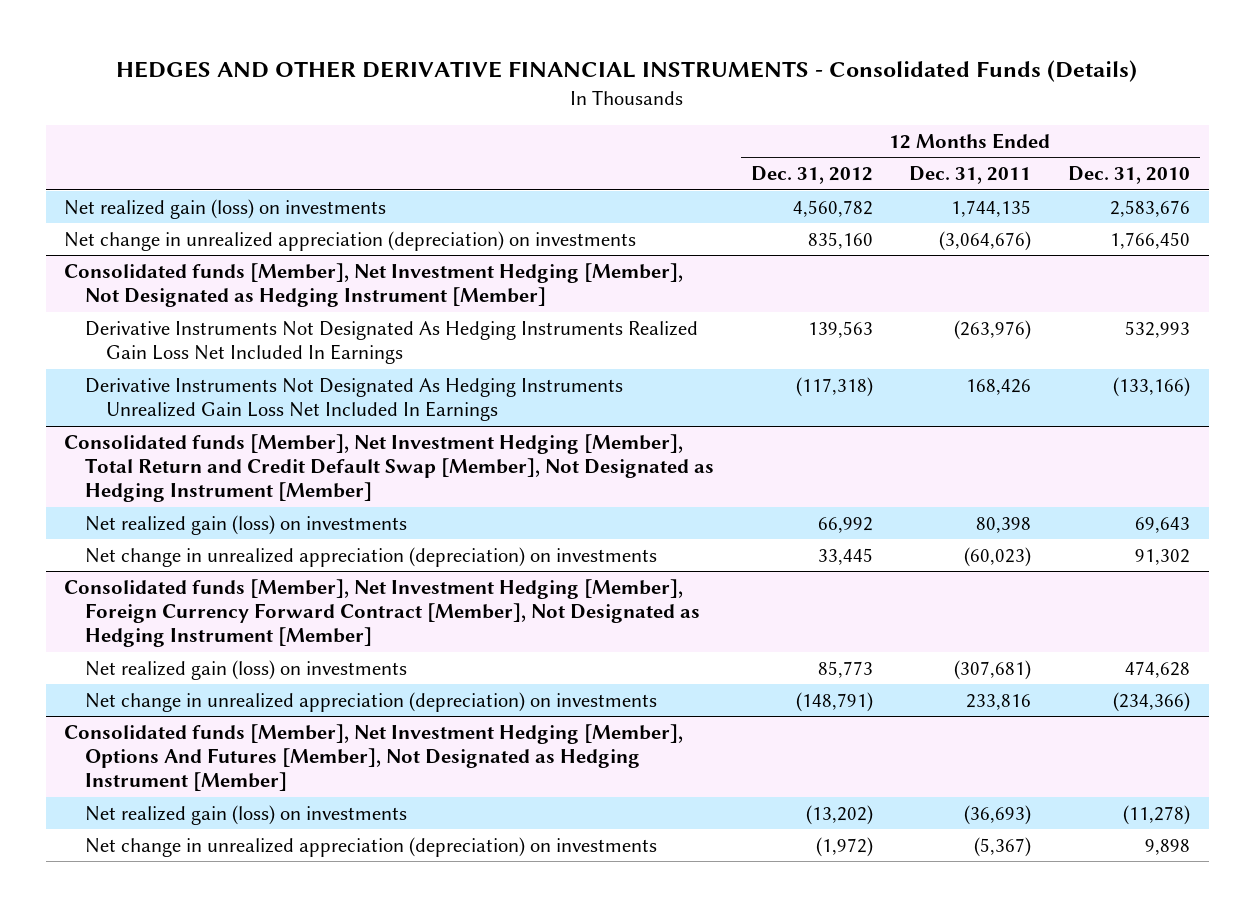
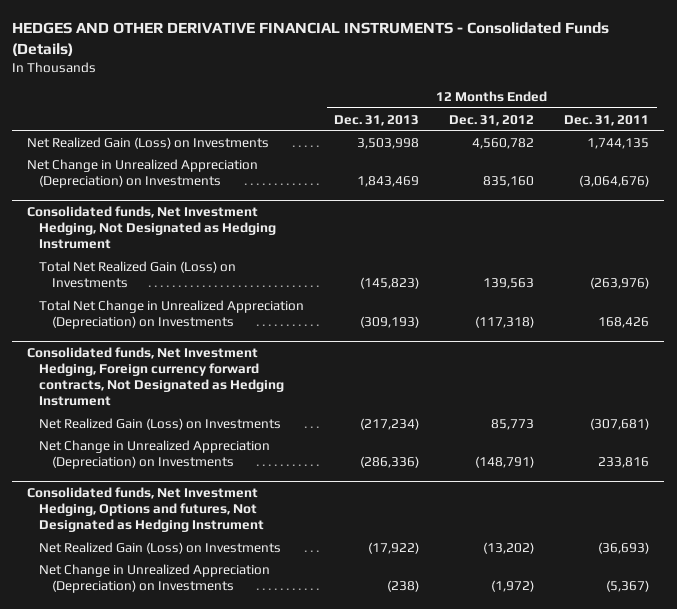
- | 12 Months Ended Dec. 31, 2012 | 12 Months Ended Dec. 31, 2011 | 12 Months Ended Dec. 31, 2010
+ | 12 Months Ended Dec. 31, 2013 | 12 Months Ended Dec. 31, 2012 | 12 Months Ended Dec. 31, 2011
- Net realized gain (loss) on investments | 4,560,782 | 1,744,135 | 2,583,676
- Net change in unrealized appreciation (depreciation) on investments | 835,160 | (3,064,676) | 1,766,450
- Consolidated funds [Member], Net Investment Hedging [Member], Not Designated as Hedging Instrument [Member]
- Derivative Instruments Not Designated As Hedging Instruments Realized Gain Loss Net Included In Earnings | 139,563 | (263,976) | 532,993
- Derivative Instruments Not Designated As Hedging Instruments Unrealized Gain Loss Net Included In Earnings | (117,318) | 168,426 | (133,166)
- Consolidated funds [Member], Net Investment Hedging [Member], Total Return and Credit Default Swap [Member], Not Designated as Hedging Instrument [Member]
- Net realized gain (loss) on investments | 66,992 | 80,398 | 69,643
- Net change in unrealized appreciation (depreciation) on investments | 33,445 | (60,023) | 91,302
- Consolidated funds [Member], Net Investment Hedging [Member], Foreign Currency Forward Contract [Member], Not Designated as Hedging Instrument [Member]
- Net realized gain (loss) on investments | 85,773 | (307,681) | 474,628
- Net change in unrealized appreciation (depreciation) on investments | (148,791) | 233,816 | (234,366)
- Consolidated funds [Member], Net Investment Hedging [Member], Options And Futures [Member], Not Designated as Hedging Instrument [Member]
- Net realized gain (loss) on investments | (13,202) | (36,693) | (11,278)
- Net change in unrealized appreciation (depreciation) on investments | (1,972) | (5,367) | 9,898
+ Net Realized Gain (Loss) on Investments | 3,503,998 | 4,560,782 | 1,744,135
+ Net Change in Unrealized Appreciation (Depreciation) on Investments | 1,843,469 | 835,160 | (3,064,676)
+ Consolidated funds, Net Investment Hedging, Not Designated as Hedging Instrument
+ Total Net Realized Gain (Loss) on Investments | (145,823) | 139,563 | (263,976)
+ Total Net Change in Unrealized Appreciation (Depreciation) on Investments | (309,193) | (117,318) | 168,426
+ Consolidated funds, Net Investment Hedging, Foreign currency forward contracts, Not Designated as Hedging Instrument
+ Net Realized Gain (Loss) on Investments | (217,234) | 85,773 | (307,681)
+ Net Change in Unrealized Appreciation (Depreciation) on Investments | (286,336) | (148,791) | 233,816
+ Consolidated funds, Net Investment Hedging, Options and futures, Not Designated as Hedging Instrument
+ Net Realized Gain (Loss) on Investments | (17,922) | (13,202) | (36,693)
+ Net Change in Unrealized Appreciation (Depreciation) on Investments | (238) | (1,972) | (5,367)

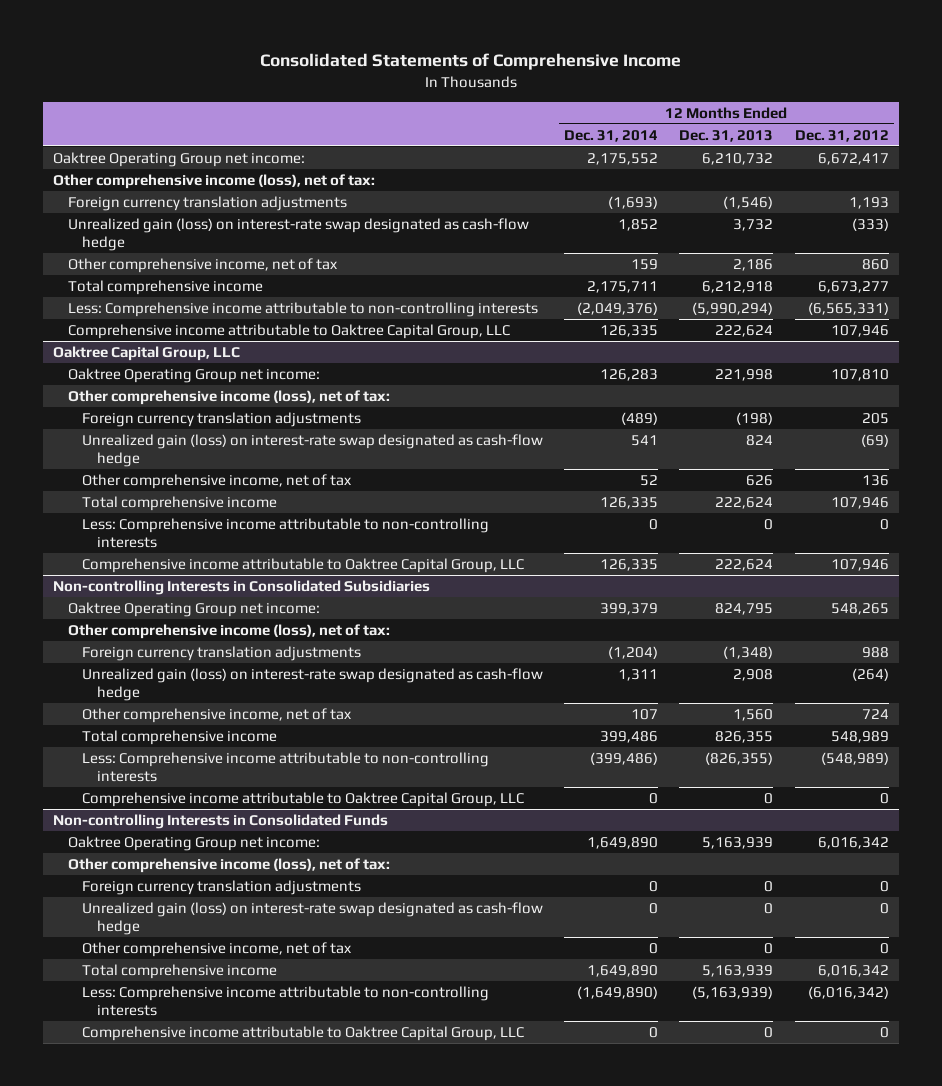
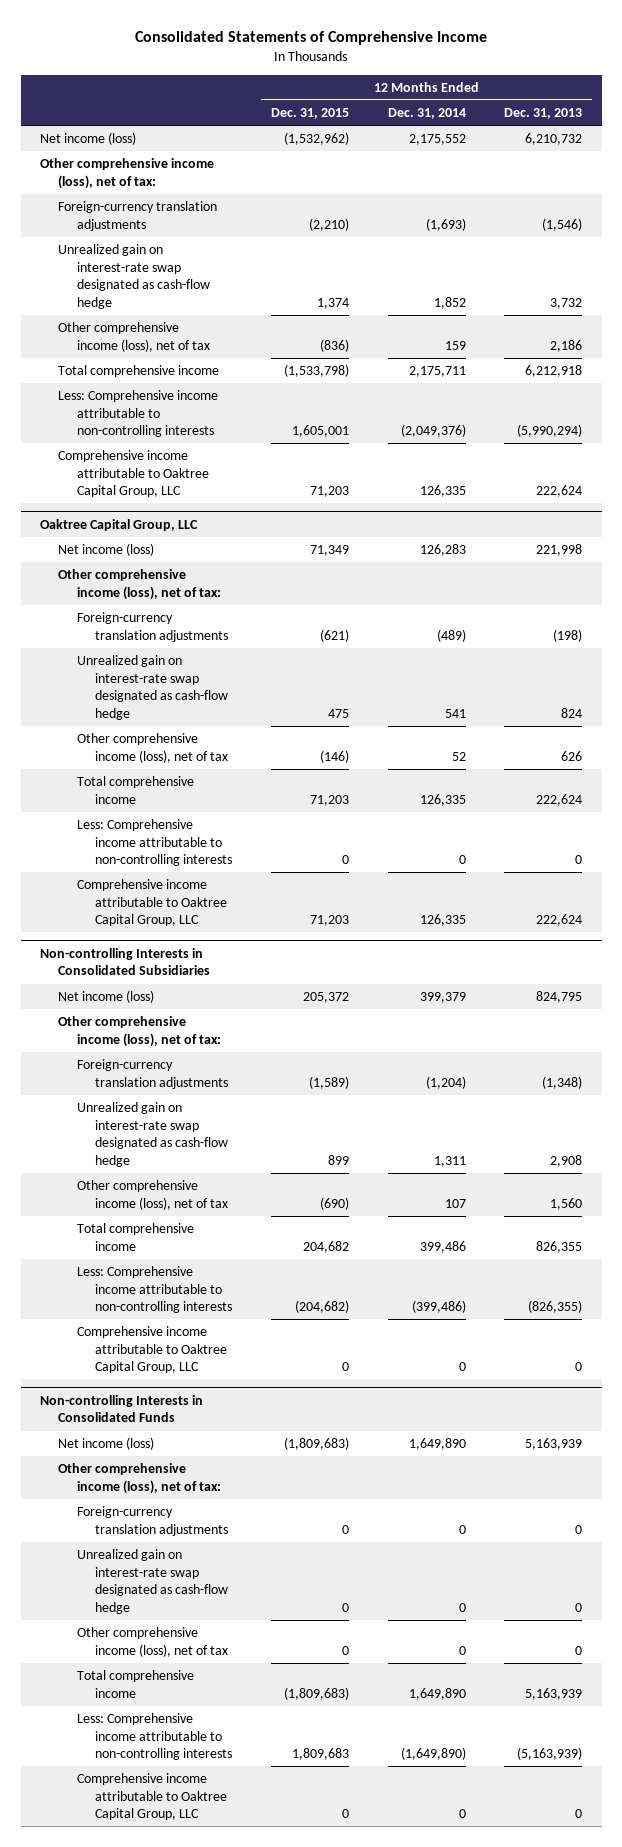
- | 12 Months Ended Dec. 31, 2014 | 12 Months Ended Dec. 31, 2013 | 12 Months Ended Dec. 31, 2012
+ | 12 Months Ended Dec. 31, 2015 | 12 Months Ended Dec. 31, 2014 | 12 Months Ended Dec. 31, 2013
- Oaktree Operating Group net income: | 2,175,552 | 6,210,732 | 6,672,417
+ Net income (loss) | (1,532,962) | 2,175,552 | 6,210,732
- Foreign currency translation adjustments | (1,693) | (1,546) | 1,193
- Unrealized gain (loss) on interest-rate swap designated as cash-flow hedge | 1,852 | 3,732 | (333)
- Other comprehensive income, net of tax | 159 | 2,186 | 860
+ Foreign-currency translation adjustments | (2,210) | (1,693) | (1,546)
+ Unrealized gain on interest-rate swap designated as cash-flow hedge | 1,374 | 1,852 | 3,732
+ Other comprehensive income (loss), net of tax | (836) | 159 | 2,186
@ Oaktree Capital Group, LLC
- Oaktree Operating Group net income: | 126,283 | 221,998 | 107,810
+ Net income (loss) | 71,349 | 126,283 | 221,998
- Foreign currency translation adjustments | (489) | (198) | 205
- Unrealized gain (loss) on interest-rate swap designated as cash-flow hedge | 541 | 824 | (69)
- Other comprehensive income, net of tax | 52 | 626 | 136
+ Foreign-currency translation adjustments | (621) | (489) | (198)
+ Unrealized gain on interest-rate swap designated as cash-flow hedge | 475 | 541 | 824
+ Other comprehensive income (loss), net of tax | (146) | 52 | 626
@ Non-controlling Interests in Consolidated Subsidiaries
- Oaktree Operating Group net income: | 399,379 | 824,795 | 548,265
+ Net income (loss) | 205,372 | 399,379 | 824,795
- Foreign currency translation adjustments | (1,204) | (1,348) | 988
- Unrealized gain (loss) on interest-rate swap designated as cash-flow hedge | 1,311 | 2,908 | (264)
- Other comprehensive income, net of tax | 107 | 1,560 | 724
+ Foreign-currency translation adjustments | (1,589) | (1,204) | (1,348)
+ Unrealized gain on interest-rate swap designated as cash-flow hedge | 899 | 1,311 | 2,908
+ Other comprehensive income (loss), net of tax | (690) | 107 | 1,560
@ Non-controlling Interests in Consolidated Funds
- Oaktree Operating Group net income: | 1,649,890 | 5,163,939 | 6,016,342
+ Net income (loss) | (1,809,683) | 1,649,890 | 5,163,939
- Foreign currency translation adjustments | 0 | 0 | 0
- Unrealized gain (loss) on interest-rate swap designated as cash-flow hedge | 0 | 0 | 0
- Other comprehensive income, net of tax | 0 | 0 | 0
+ Foreign-currency translation adjustments | 0 | 0 | 0
+ Unrealized gain on interest-rate swap designated as cash-flow hedge | 0 | 0 | 0
+ Other comprehensive income (loss), net of tax | 0 | 0 | 0

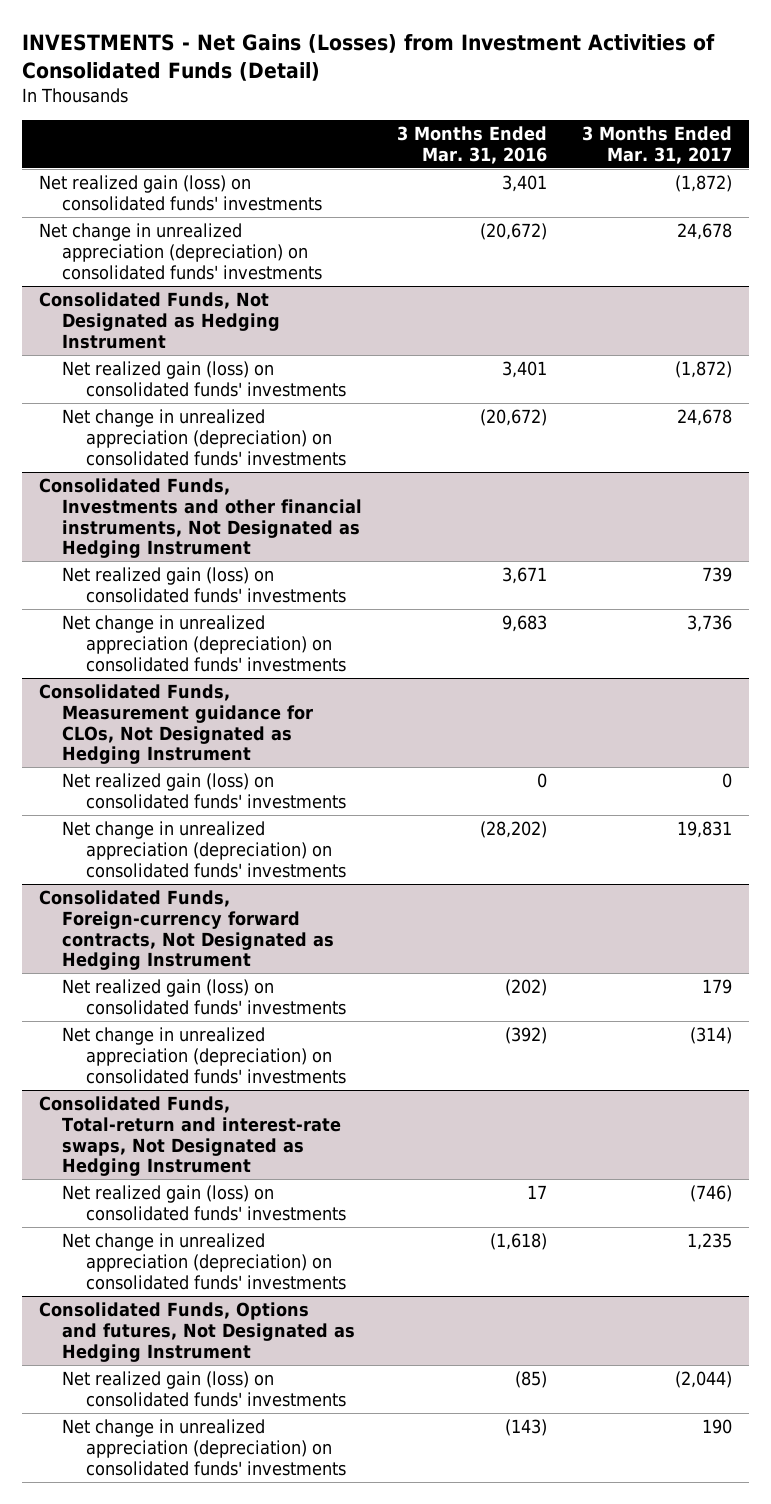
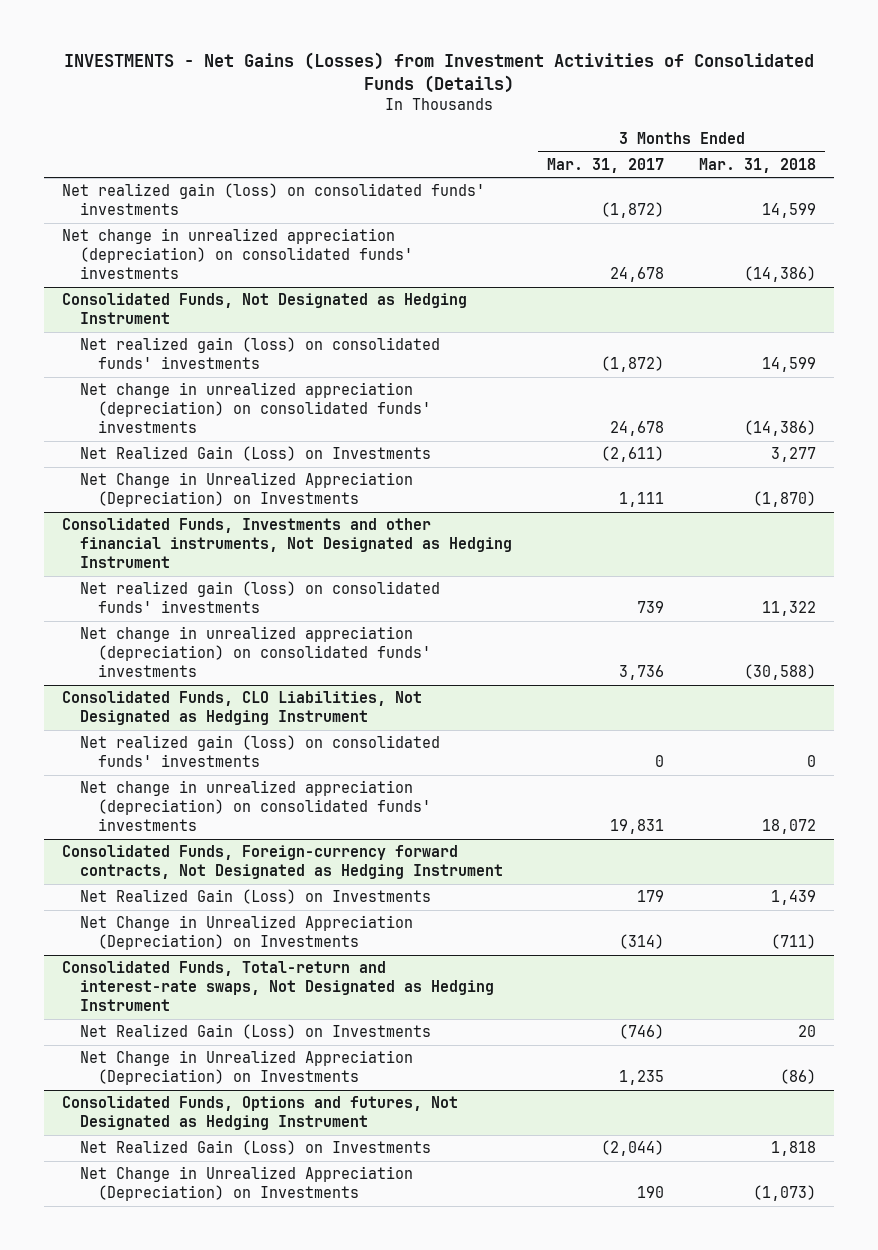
- INVESTMENTS - Net Gains (Losses) from Investment Activities of Consolidated Funds (Detail)
+ INVESTMENTS - Net Gains (Losses) from Investment Activities of Consolidated Funds (Details)
- | 3 Months Ended Mar. 31, 2016 | 3 Months Ended Mar. 31, 2017
+ | 3 Months Ended Mar. 31, 2017 | 3 Months Ended Mar. 31, 2018
@ Consolidated Funds, Not Designated as Hedging Instrument
+ Net Realized Gain (Loss) on Investments | (2,611) | 3,277
+ Net Change in Unrealized Appreciation (Depreciation) on Investments | 1,111 | (1,870)
- Consolidated Funds, Measurement guidance for CLOs, Not Designated as Hedging Instrument
+ Consolidated Funds, CLO Liabilities, Not Designated as Hedging Instrument
@ Consolidated Funds, Foreign-currency forward contracts, Not Designated as Hedging Instrument
- Net realized gain (loss) on consolidated funds' investments | (202) | 179
- Net change in unrealized appreciation (depreciation) on consolidated funds' investments | (392) | (314)
+ Net Realized Gain (Loss) on Investments | 179 | 1,439
+ Net Change in Unrealized Appreciation (Depreciation) on Investments | (314) | (711)
@ Consolidated Funds, Total-return and interest-rate swaps, Not Designated as Hedging Instrument
- Net realized gain (loss) on consolidated funds' investments | 17 | (746)
- Net change in unrealized appreciation (depreciation) on consolidated funds' investments | (1,618) | 1,235
+ Net Realized Gain (Loss) on Investments | (746) | 20
+ Net Change in Unrealized Appreciation (Depreciation) on Investments | 1,235 | (86)
@ Consolidated Funds, Options and futures, Not Designated as Hedging Instrument
- Net realized gain (loss) on consolidated funds' investments | (85) | (2,044)
- Net change in unrealized appreciation (depreciation) on consolidated funds' investments | (143) | 190
+ Net Realized Gain (Loss) on Investments | (2,044) | 1,818
+ Net Change in Unrealized Appreciation (Depreciation) on Investments | 190 | (1,073)

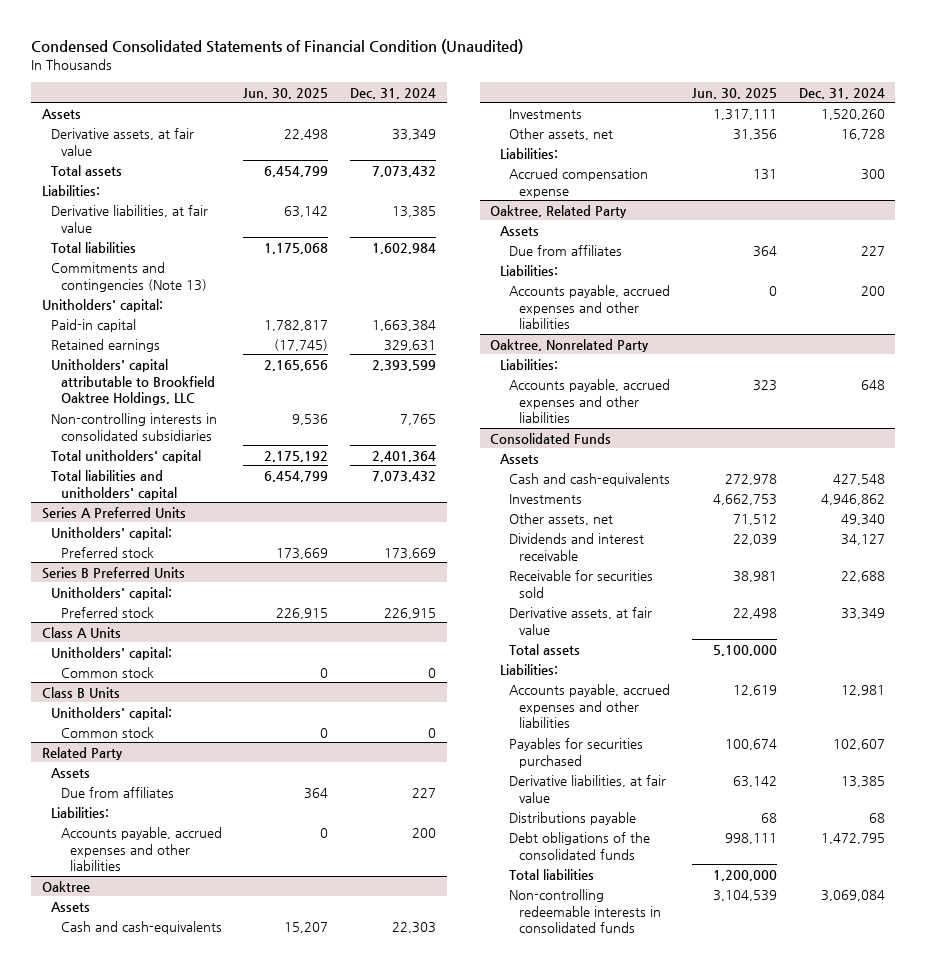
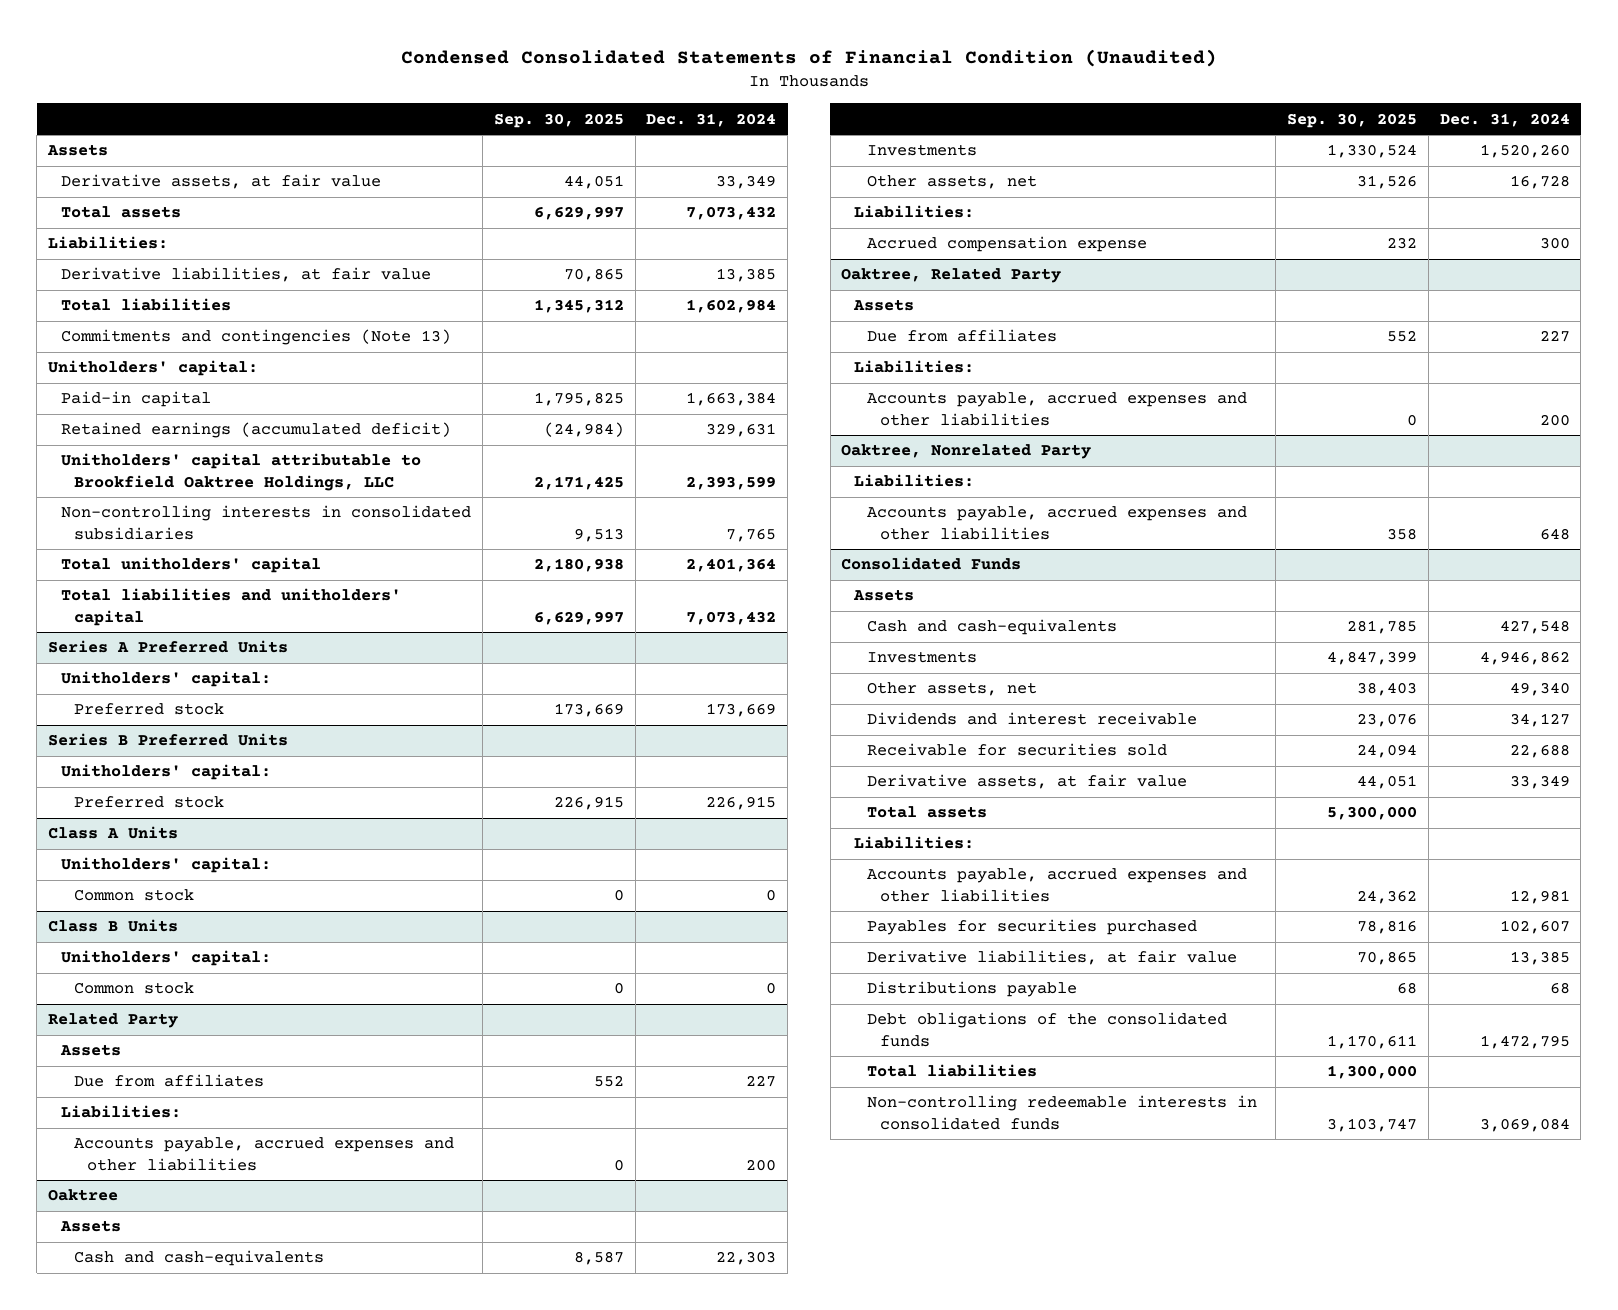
- | Jun. 30, 2025 | Dec. 31, 2024
+ | Sep. 30, 2025 | Dec. 31, 2024
- Retained earnings | (17,745) | 329,631
+ Retained earnings (accumulated deficit) | (24,984) | 329,631

